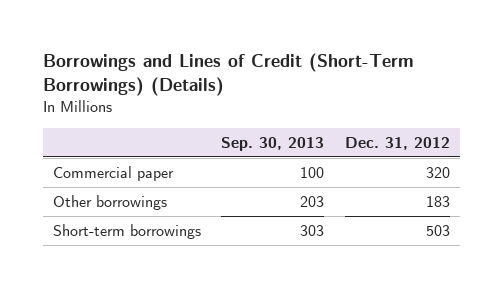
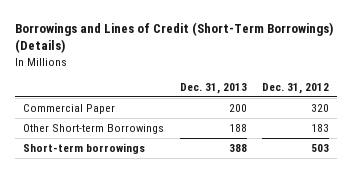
- | Sep. 30, 2013 | Dec. 31, 2012
+ | Dec. 31, 2013 | Dec. 31, 2012
- Commercial paper | 100 | 320
- Other borrowings | 203 | 183
+ Commercial Paper | 200 | 320
+ Other Short-term Borrowings | 188 | 183

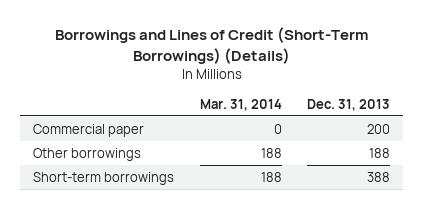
- | Dec. 31, 2013 | Dec. 31, 2012
+ | Mar. 31, 2014 | Dec. 31, 2013
- Commercial Paper | 200 | 320
- Other Short-term Borrowings | 188 | 183
+ Commercial paper | 0 | 200
+ Other borrowings | 188 | 188

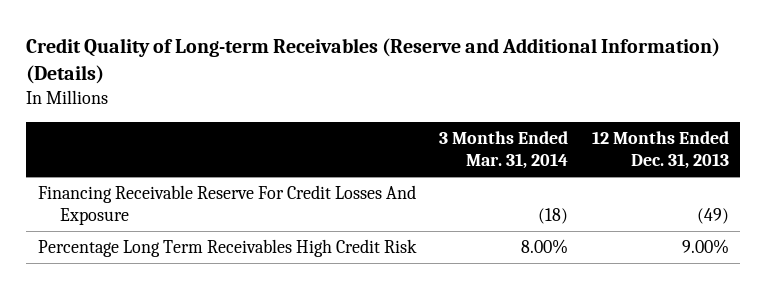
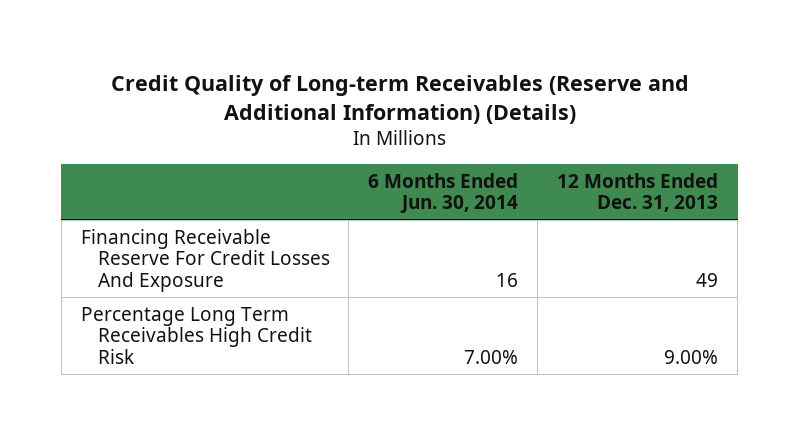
- | 3 Months Ended Mar. 31, 2014 | 12 Months Ended Dec. 31, 2013
+ | 6 Months Ended Jun. 30, 2014 | 12 Months Ended Dec. 31, 2013
- Financing Receivable Reserve For Credit Losses And Exposure | (18) | (49)
+ Financing Receivable Reserve For Credit Losses And Exposure | 16 | 49

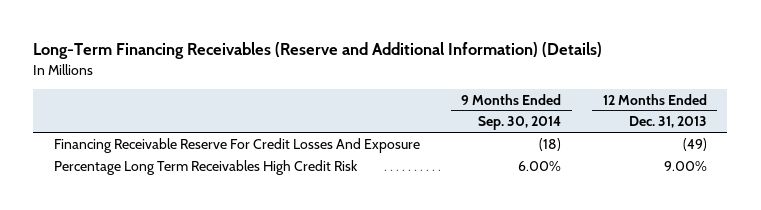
- Credit Quality of Long-term Receivables (Reserve and Additional Information) (Details)
+ Long-Term Financing Receivables (Reserve and Additional Information) (Details)
- | 6 Months Ended Jun. 30, 2014 | 12 Months Ended Dec. 31, 2013
+ | 9 Months Ended Sep. 30, 2014 | 12 Months Ended Dec. 31, 2013
- Financing Receivable Reserve For Credit Losses And Exposure | 16 | 49
+ Financing Receivable Reserve For Credit Losses And Exposure | (18) | (49)

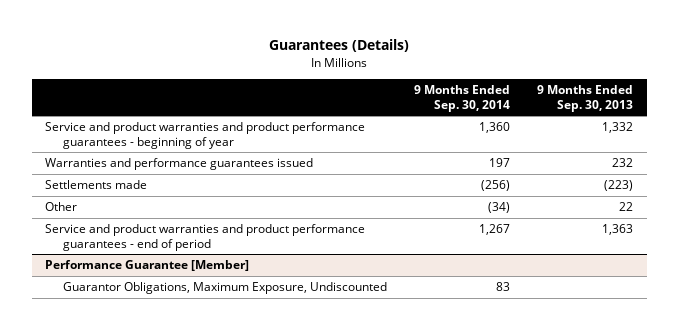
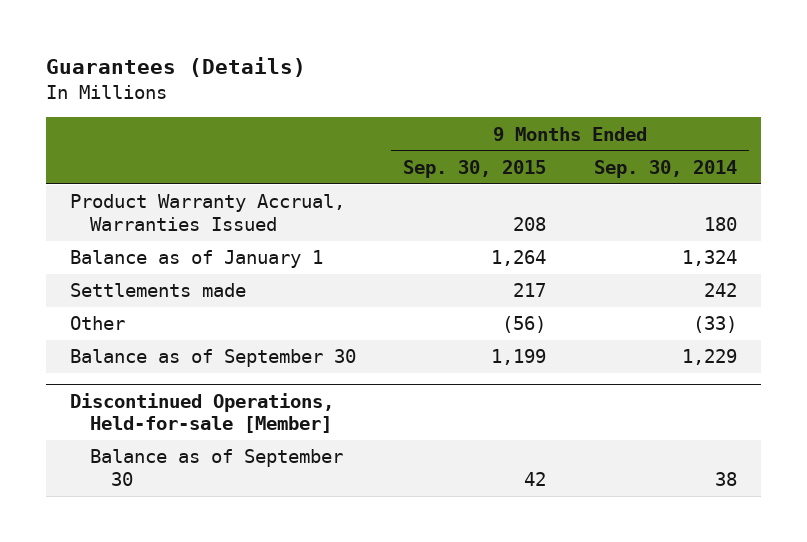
- | 9 Months Ended Sep. 30, 2014 | 9 Months Ended Sep. 30, 2013
+ | 9 Months Ended Sep. 30, 2015 | 9 Months Ended Sep. 30, 2014
- Service and product warranties and product performance guarantees - beginning of year | 1,360 | 1,332
- Warranties and performance guarantees issued | 197 | 232
- Settlements made | (256) | (223)
- Other | (34) | 22
- Service and product warranties and product performance guarantees - end of period | 1,267 | 1,363
- Performance Guarantee [Member]
- Guarantor Obligations, Maximum Exposure, Undiscounted | 83 |
+ Product Warranty Accrual, Warranties Issued | 208 | 180
+ Balance as of January 1 | 1,264 | 1,324
+ Settlements made | 217 | 242
+ Other | (56) | (33)
+ Balance as of September 30 | 1,199 | 1,229
+ Discontinued Operations, Held-for-sale [Member]
+ Balance as of September 30 | 42 | 38

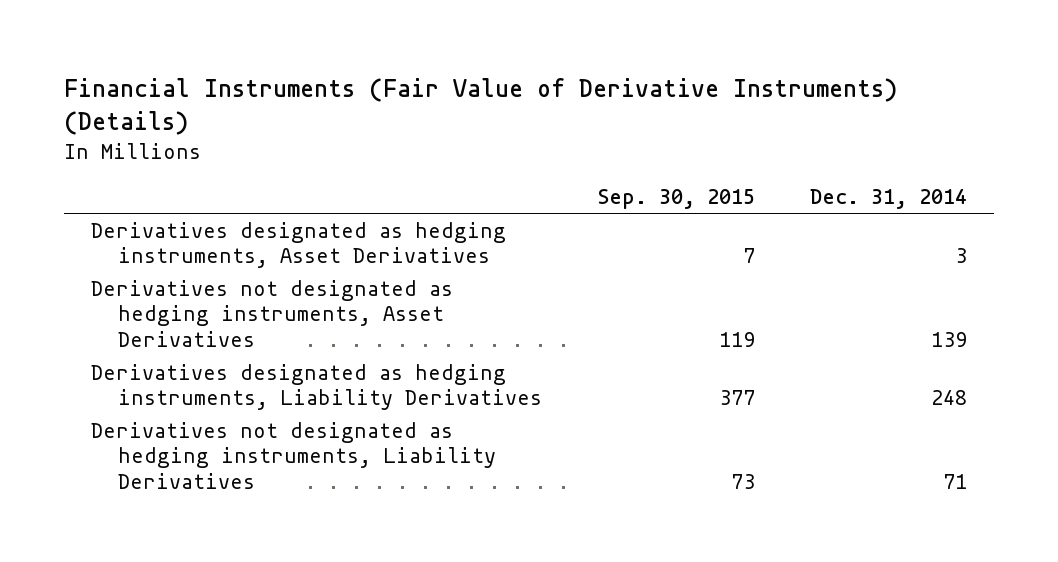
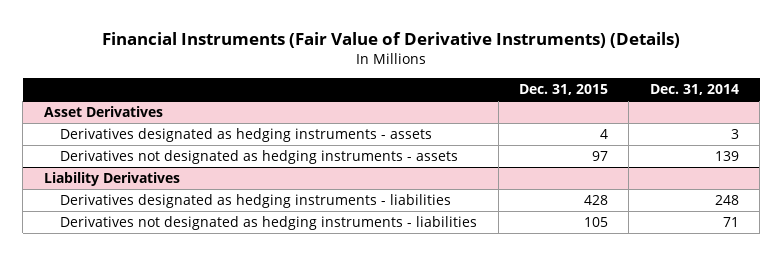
- | Sep. 30, 2015 | Dec. 31, 2014
+ | Dec. 31, 2015 | Dec. 31, 2014
- Derivatives designated as hedging instruments, Asset Derivatives | 7 | 3
- Derivatives not designated as hedging instruments, Asset Derivatives | 119 | 139
- Derivatives designated as hedging instruments, Liability Derivatives | 377 | 248
- Derivatives not designated as hedging instruments, Liability Derivatives | 73 | 71
+ Asset Derivatives
+ Derivatives designated as hedging instruments - assets | 4 | 3
+ Derivatives not designated as hedging instruments - assets | 97 | 139
+ Liability Derivatives
+ Derivatives designated as hedging instruments - liabilities | 428 | 248
+ Derivatives not designated as hedging instruments - liabilities | 105 | 71

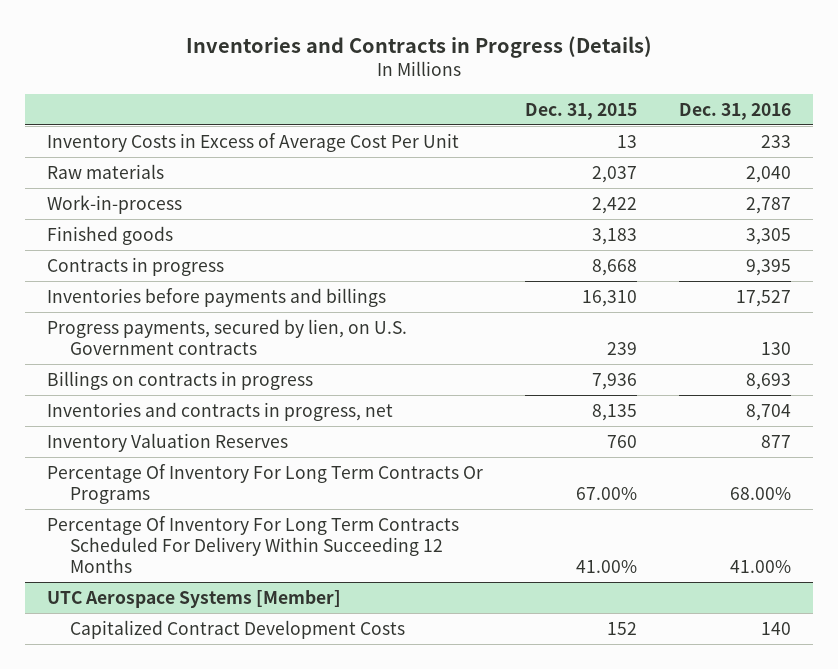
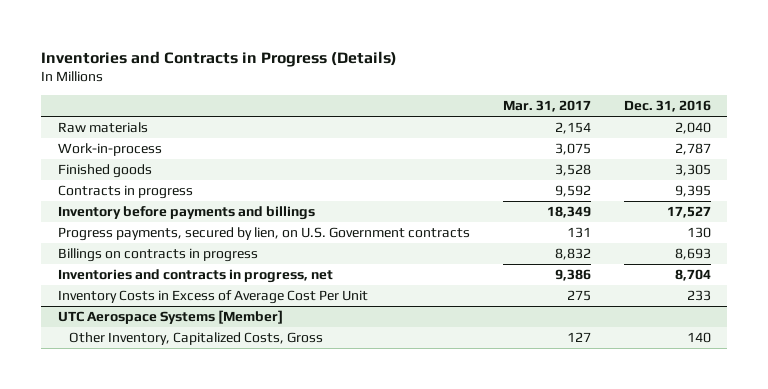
- | Dec. 31, 2015 | Dec. 31, 2016
+ | Mar. 31, 2017 | Dec. 31, 2016
- Inventories before payments and billings | 16,310 | 17,527
+ Inventory before payments and billings | 18,349 | 17,527
- Inventory Valuation Reserves | 760 | 877
- Percentage Of Inventory For Long Term Contracts Or Programs | 67.00% | 68.00%
- Percentage Of Inventory For Long Term Contracts Scheduled For Delivery Within Succeeding 12 Months | 41.00% | 41.00%
moved down: Inventory Costs in Excess of Average Cost Per Unit | 275 | 233
@ UTC Aerospace Systems [Member]
- Capitalized Contract Development Costs | 152 | 140
+ Other Inventory, Capitalized Costs, Gross | 127 | 140

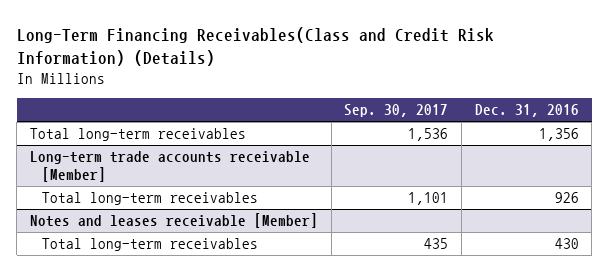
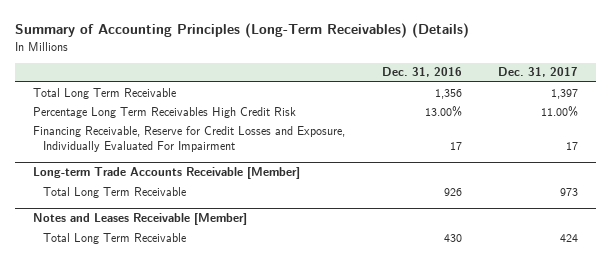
- Long-Term Financing Receivables(Class and Credit Risk Information) (Details)
+ Summary of Accounting Principles (Long-Term Receivables) (Details)
- | Sep. 30, 2017 | Dec. 31, 2016
+ | Dec. 31, 2016 | Dec. 31, 2017
- Total long-term receivables | 1,536 | 1,356
- Long-term trade accounts receivable [Member]
- Total long-term receivables | 1,101 | 926
- Notes and leases receivable [Member]
- Total long-term receivables | 435 | 430
+ Total Long Term Receivable | 1,356 | 1,397
+ Percentage Long Term Receivables High Credit Risk | 13.00% | 11.00%
+ Financing Receivable, Reserve for Credit Losses and Exposure, Individually Evaluated For Impairment | 17 | 17
+ Long-term Trade Accounts Receivable [Member]
+ Total Long Term Receivable | 926 | 973
+ Notes and Leases Receivable [Member]
+ Total Long Term Receivable | 430 | 424

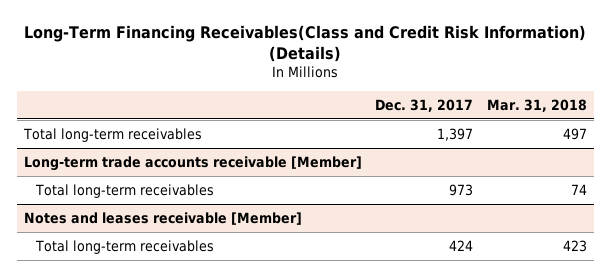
- Summary of Accounting Principles (Long-Term Receivables) (Details)
+ Long-Term Financing Receivables(Class and Credit Risk Information) (Details)
- | Dec. 31, 2016 | Dec. 31, 2017
+ | Dec. 31, 2017 | Mar. 31, 2018
- Total Long Term Receivable | 1,356 | 1,397
- Percentage Long Term Receivables High Credit Risk | 13.00% | 11.00%
- Financing Receivable, Reserve for Credit Losses and Exposure, Individually Evaluated For Impairment | 17 | 17
- Long-term Trade Accounts Receivable [Member]
- Total Long Term Receivable | 926 | 973
- Notes and Leases Receivable [Member]
- Total Long Term Receivable | 430 | 424
+ Total long-term receivables | 1,397 | 497
+ Long-term trade accounts receivable [Member]
+ Total long-term receivables | 973 | 74
+ Notes and leases receivable [Member]
+ Total long-term receivables | 424 | 423

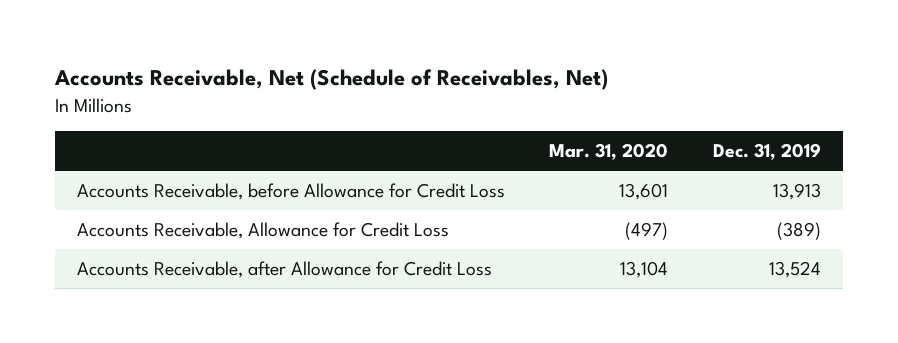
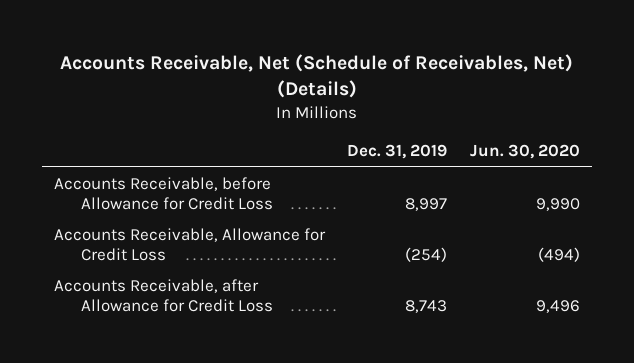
- Accounts Receivable, Net (Schedule of Receivables, Net)
+ Accounts Receivable, Net (Schedule of Receivables, Net) (Details)
- | Mar. 31, 2020 | Dec. 31, 2019
+ | Dec. 31, 2019 | Jun. 30, 2020
- Accounts Receivable, before Allowance for Credit Loss | 13,601 | 13,913
- Accounts Receivable, Allowance for Credit Loss | (497) | (389)
- Accounts Receivable, after Allowance for Credit Loss | 13,104 | 13,524
+ Accounts Receivable, before Allowance for Credit Loss | 8,997 | 9,990
+ Accounts Receivable, Allowance for Credit Loss | (254) | (494)
+ Accounts Receivable, after Allowance for Credit Loss | 8,743 | 9,496

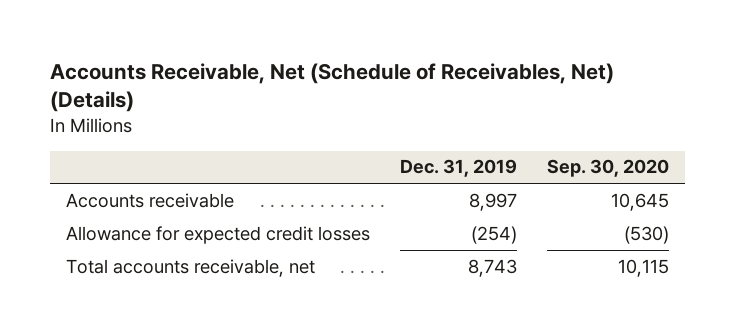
- | Dec. 31, 2019 | Jun. 30, 2020
+ | Dec. 31, 2019 | Sep. 30, 2020
- Accounts Receivable, before Allowance for Credit Loss | 8,997 | 9,990
- Accounts Receivable, Allowance for Credit Loss | (254) | (494)
- Accounts Receivable, after Allowance for Credit Loss | 8,743 | 9,496
+ Accounts receivable | 8,997 | 10,645
+ Allowance for expected credit losses | (254) | (530)
+ Total accounts receivable, net | 8,743 | 10,115

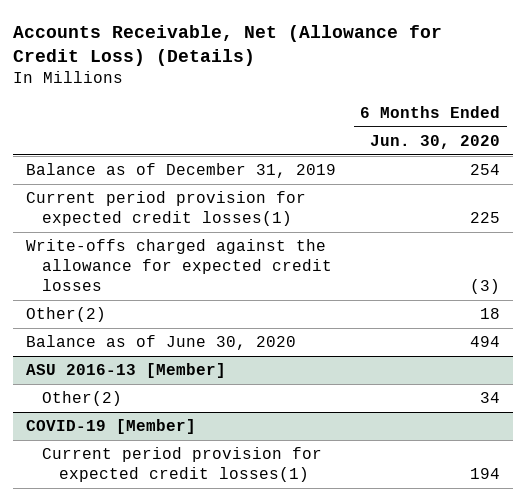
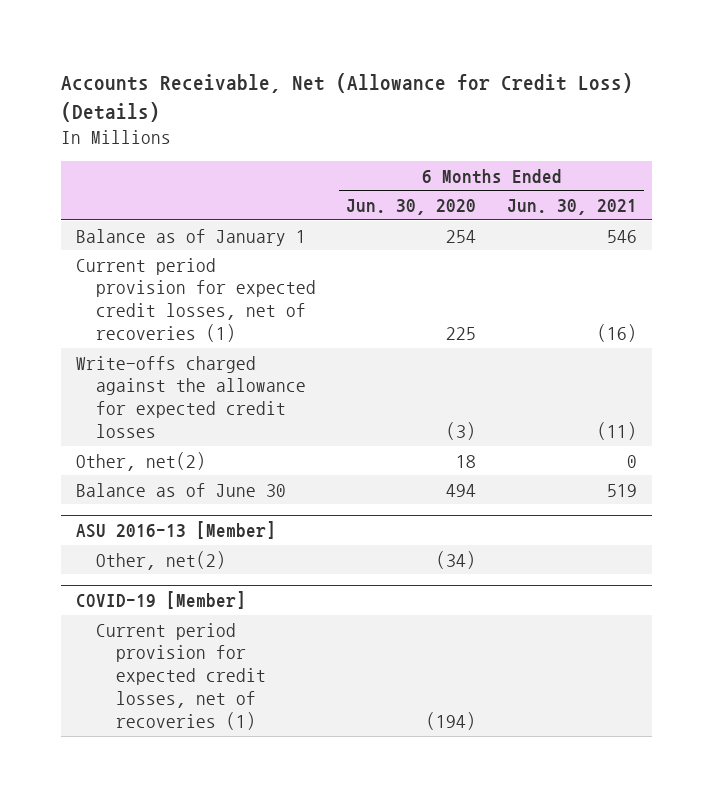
- | 6 Months Ended Jun. 30, 2020
+ | 6 Months Ended Jun. 30, 2020 | 6 Months Ended Jun. 30, 2021
- Balance as of December 31, 2019 | 254
- Current period provision for expected credit losses(1) | 225
+ Balance as of January 1 | 254 | 546
+ Current period provision for expected credit losses, net of recoveries (1) | 225 | (16)
- Other(2) | 18
- Balance as of June 30, 2020 | 494
+ Other, net(2) | 18 | 0
+ Balance as of June 30 | 494 | 519
@ ASU 2016-13 [Member]
- Other(2) | 34
+ Other, net(2) | (34) |
@ COVID-19 [Member]
- Current period provision for expected credit losses(1) | 194
+ Current period provision for expected credit losses, net of recoveries (1) | (194) |

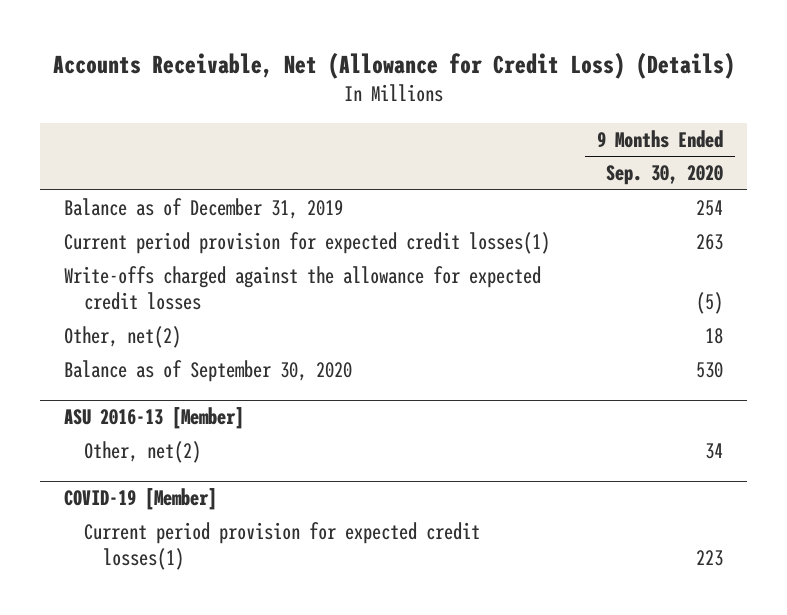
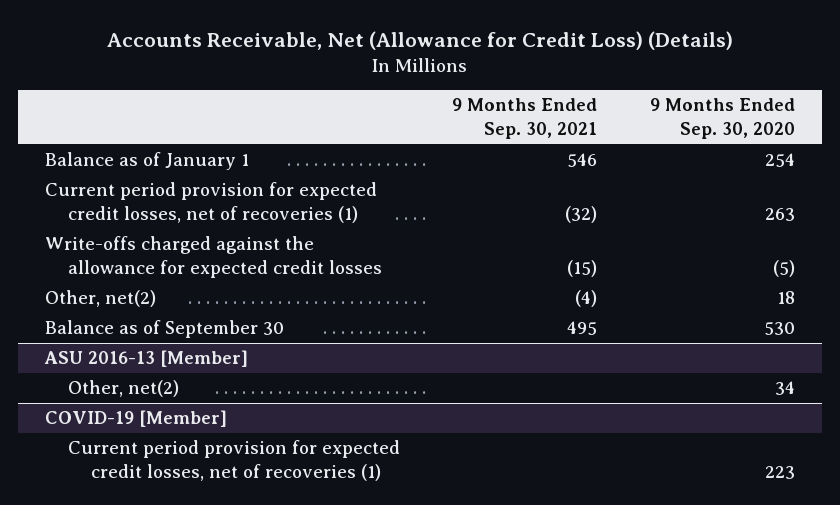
- | 9 Months Ended Sep. 30, 2020
+ | 9 Months Ended Sep. 30, 2021 | 9 Months Ended Sep. 30, 2020
- Balance as of December 31, 2019 | 254
- Current period provision for expected credit losses(1) | 263
+ Balance as of January 1 | 546 | 254
+ Current period provision for expected credit losses, net of recoveries (1) | (32) | 263
- Balance as of September 30, 2020 | 530
+ Balance as of September 30 | 495 | 530
@ COVID-19 [Member]
- Current period provision for expected credit losses(1) | 223
+ Current period provision for expected credit losses, net of recoveries (1) | | 223

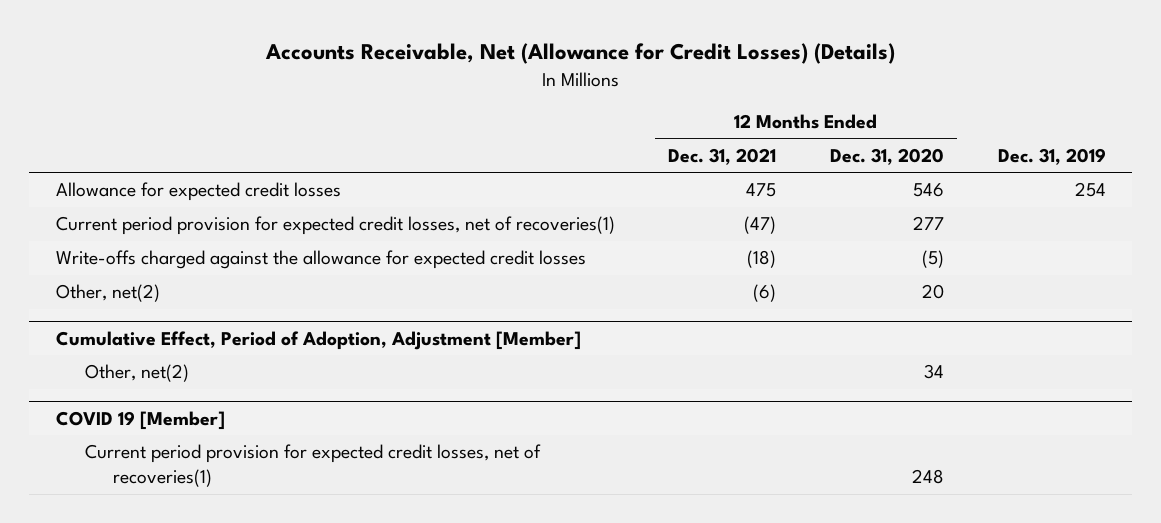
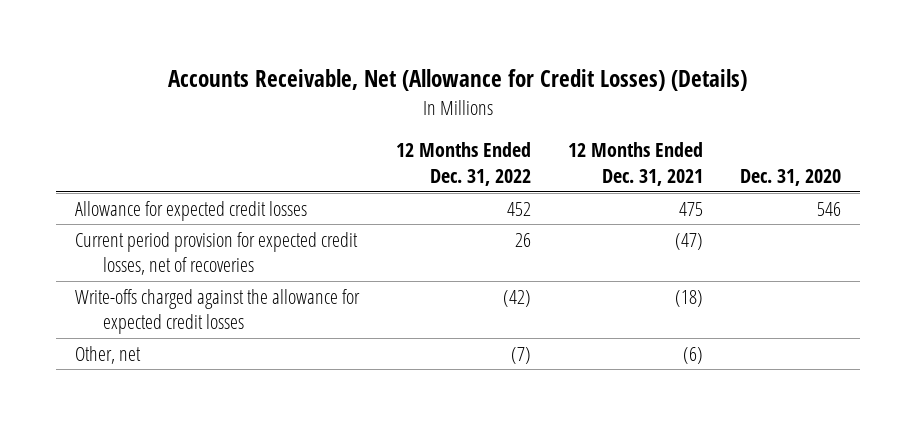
- | 12 Months Ended Dec. 31, 2021 | 12 Months Ended Dec. 31, 2020 | Dec. 31, 2019
+ | 12 Months Ended Dec. 31, 2022 | 12 Months Ended Dec. 31, 2021 | Dec. 31, 2020
- Current period provision for expected credit losses, net of recoveries(1) | (47) | 277 |
+ Current period provision for expected credit losses, net of recoveries | 26 | (47) |
- Other, net(2) | (6) | 20 |
- Cumulative Effect, Period of Adoption, Adjustment [Member]
- Other, net(2) | | 34 |
- COVID 19 [Member]
- Current period provision for expected credit losses, net of recoveries(1) | | 248 |
+ Other, net | (7) | (6) |

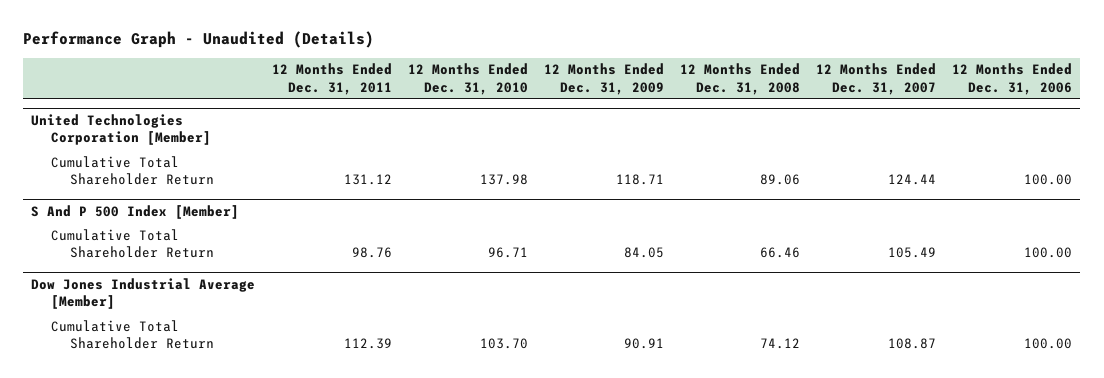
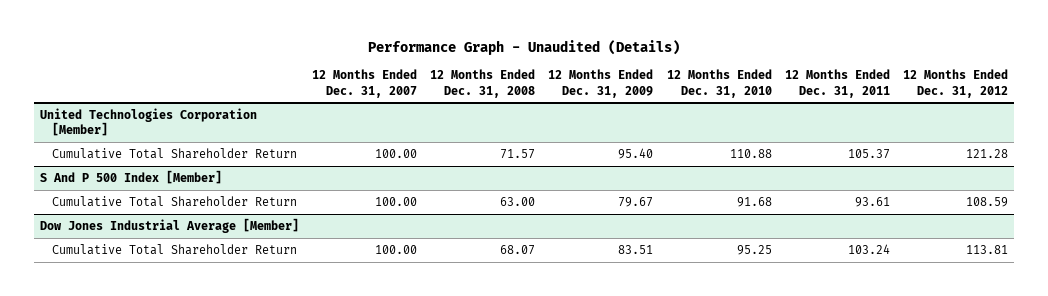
- | 12 Months Ended Dec. 31, 2011 | 12 Months Ended Dec. 31, 2010 | 12 Months Ended Dec. 31, 2009 | 12 Months Ended Dec. 31, 2008 | 12 Months Ended Dec. 31, 2007 | 12 Months Ended Dec. 31, 2006
+ | 12 Months Ended Dec. 31, 2007 | 12 Months Ended Dec. 31, 2008 | 12 Months Ended Dec. 31, 2009 | 12 Months Ended Dec. 31, 2010 | 12 Months Ended Dec. 31, 2011 | 12 Months Ended Dec. 31, 2012
@ United Technologies Corporation [Member]
- Cumulative Total Shareholder Return | 131.12 | 137.98 | 118.71 | 89.06 | 124.44 | 100.00
+ Cumulative Total Shareholder Return | 100.00 | 71.57 | 95.40 | 110.88 | 105.37 | 121.28
@ S And P 500 Index [Member]
- Cumulative Total Shareholder Return | 98.76 | 96.71 | 84.05 | 66.46 | 105.49 | 100.00
+ Cumulative Total Shareholder Return | 100.00 | 63.00 | 79.67 | 91.68 | 93.61 | 108.59
@ Dow Jones Industrial Average [Member]
- Cumulative Total Shareholder Return | 112.39 | 103.70 | 90.91 | 74.12 | 108.87 | 100.00
+ Cumulative Total Shareholder Return | 100.00 | 68.07 | 83.51 | 95.25 | 103.24 | 113.81

